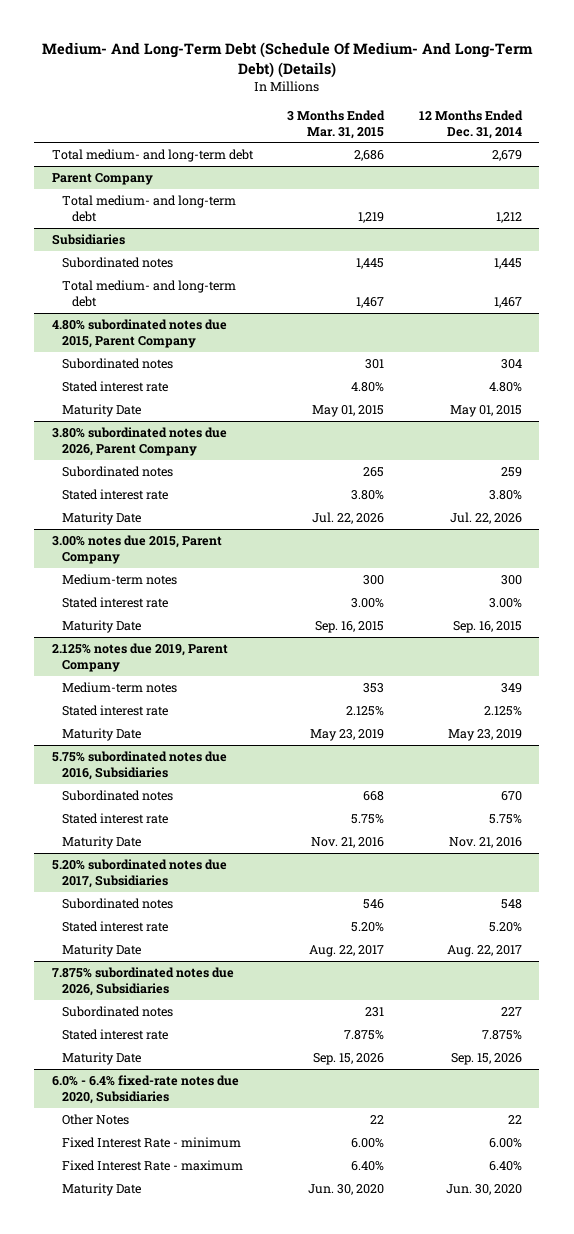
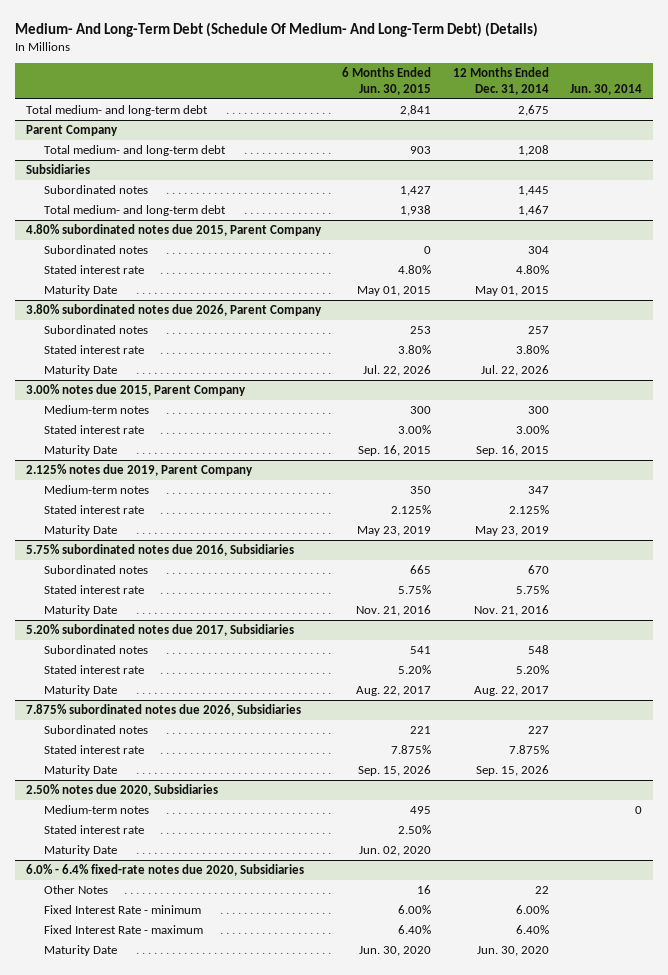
- | 3 Months Ended Mar. 31, 2015 | 12 Months Ended Dec. 31, 2014
+ | 6 Months Ended Jun. 30, 2015 | 12 Months Ended Dec. 31, 2014 | Jun. 30, 2014
- Total medium- and long-term debt | 2,686 | 2,679
+ Total medium- and long-term debt | 2,841 | 2,675 |
@ Parent Company
- Total medium- and long-term debt | 1,219 | 1,212
+ Total medium- and long-term debt | 903 | 1,208 |
@ 3.80% subordinated notes due 2026, Parent Company
- Subordinated notes | 265 | 259
+ Subordinated notes | 253 | 257 |
@ 2.125% notes due 2019, Parent Company
- Medium-term notes | 353 | 349
+ Medium-term notes | 350 | 347 |
+ 2.50% notes due 2020, Subsidiaries
+ Medium-term notes | 495 | | 0
+ Stated interest rate | 2.50% | |
+ Maturity Date | Jun. 02, 2020 | |

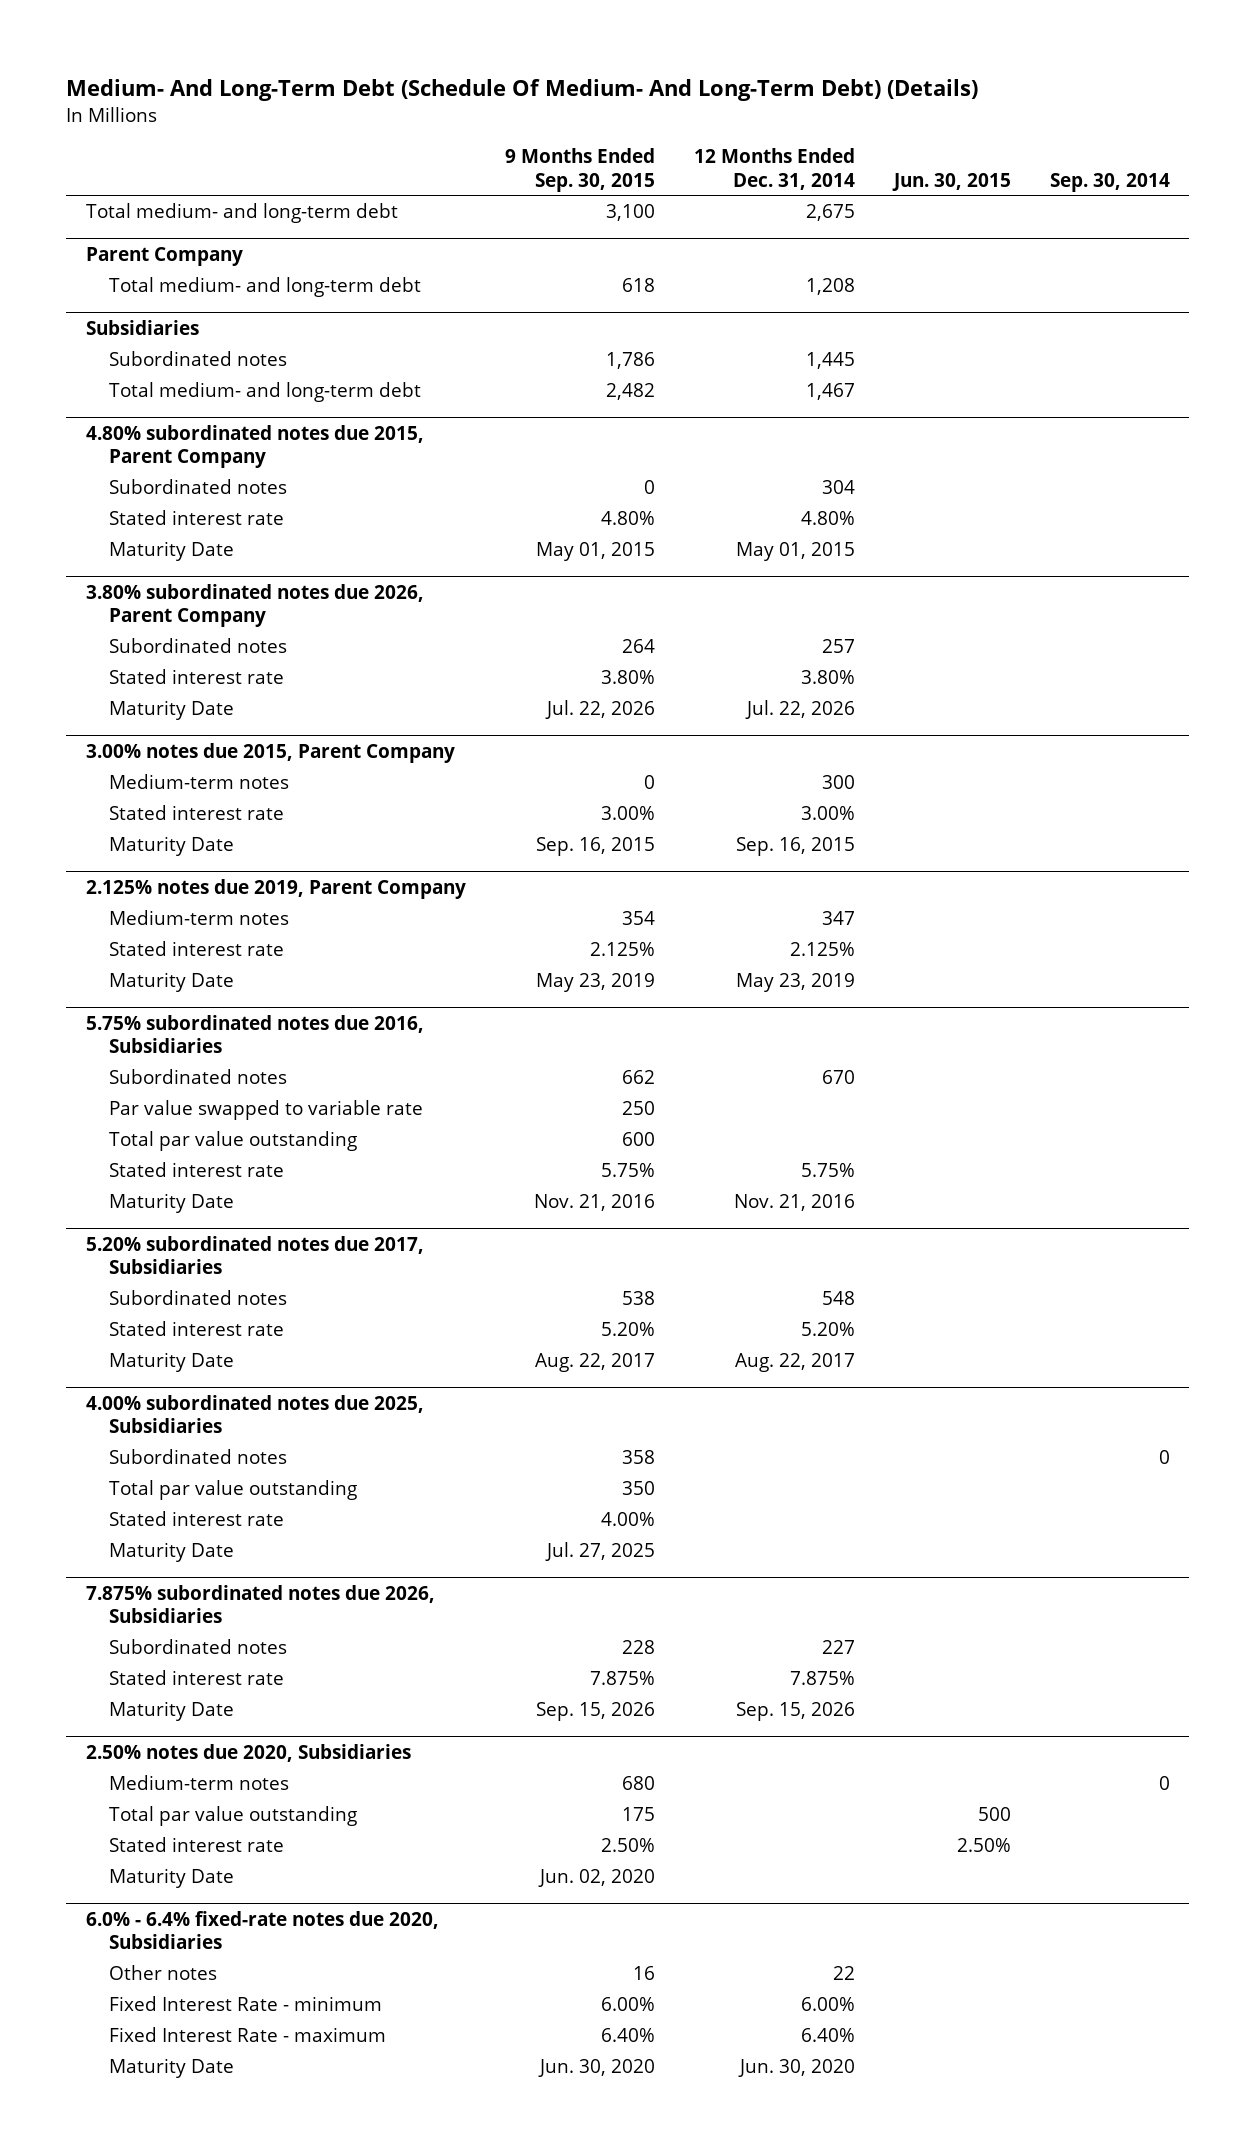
- | 6 Months Ended Jun. 30, 2015 | 12 Months Ended Dec. 31, 2014 | Jun. 30, 2014
+ | 9 Months Ended Sep. 30, 2015 | 12 Months Ended Dec. 31, 2014 | Jun. 30, 2015 | Sep. 30, 2014
@ 5.75% subordinated notes due 2016, Subsidiaries
+ Par value swapped to variable rate | 250 | | |
+ Total par value outstanding | 600 | | |
+ 4.00% subordinated notes due 2025, Subsidiaries
+ Subordinated notes | 358 | | | 0
+ Total par value outstanding | 350 | | |
+ Stated interest rate | 4.00% | | |
+ Maturity Date | Jul. 27, 2025 | | |
@ 2.50% notes due 2020, Subsidiaries
+ Total par value outstanding | 175 | | 500 |
@ 6.0% - 6.4% fixed-rate notes due 2020, Subsidiaries
- Other Notes | 16 | 22 |
+ Other notes | 16 | 22 | |

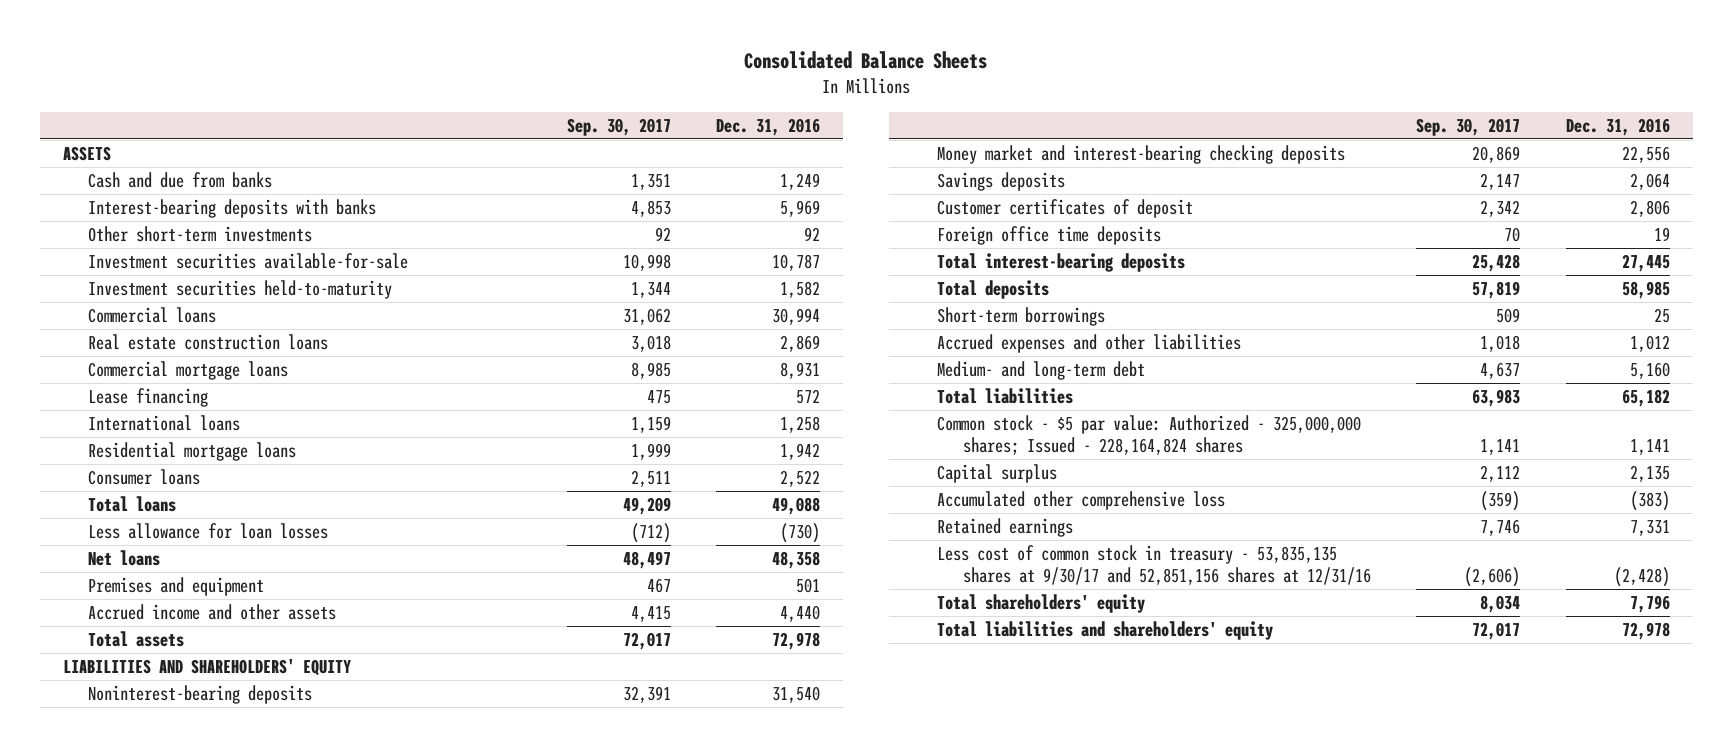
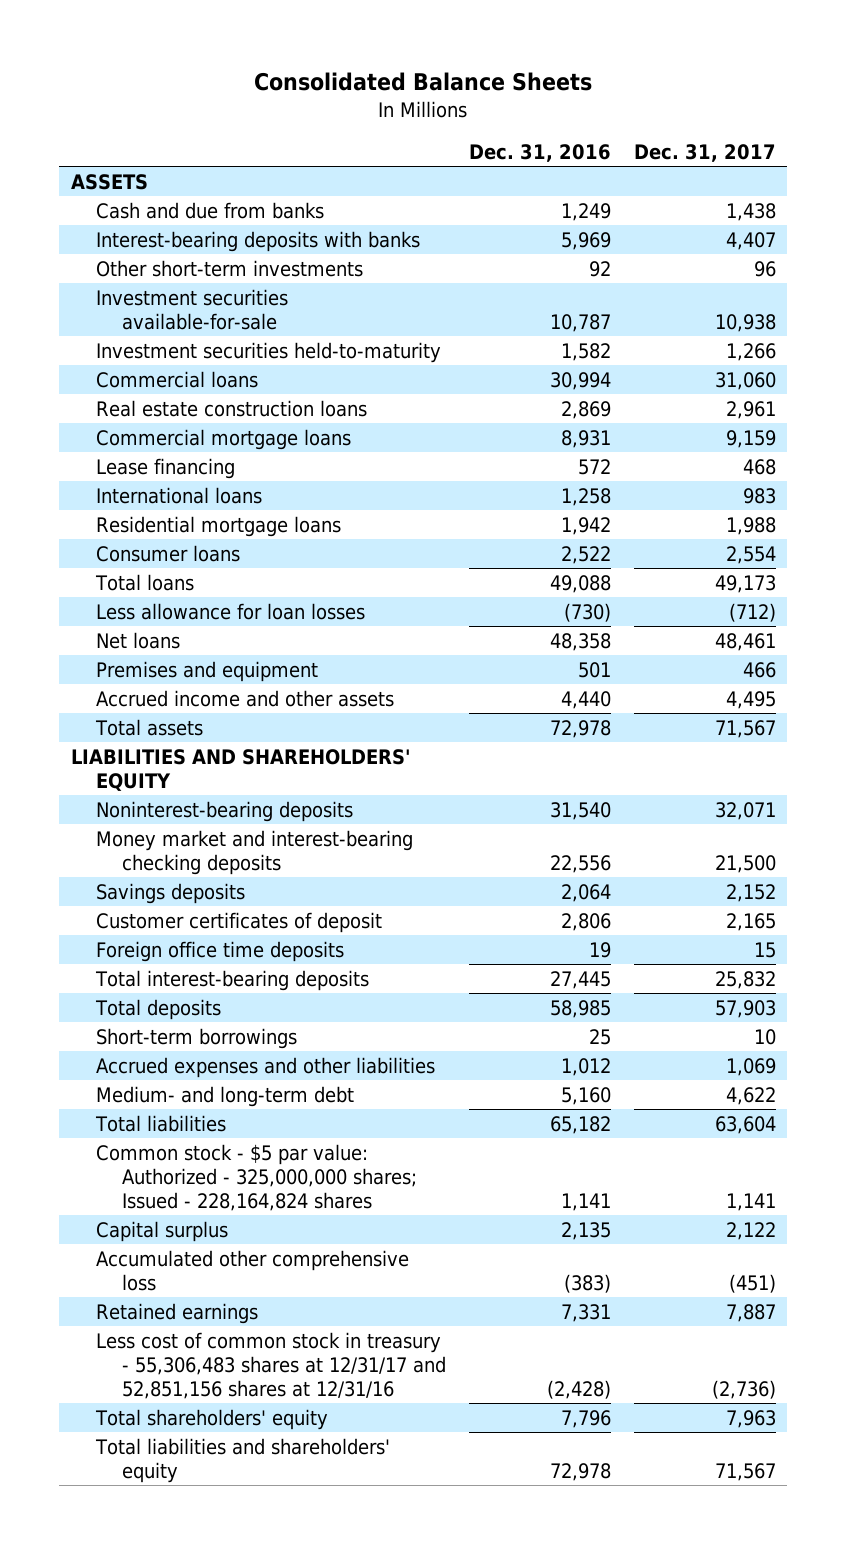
- | Sep. 30, 2017 | Dec. 31, 2016
+ | Dec. 31, 2016 | Dec. 31, 2017
- Less cost of common stock in treasury - 53,835,135 shares at 9/30/17 and 52,851,156 shares at 12/31/16 | (2,606) | (2,428)
+ Less cost of common stock in treasury - 55,306,483 shares at 12/31/17 and 52,851,156 shares at 12/31/16 | (2,428) | (2,736)

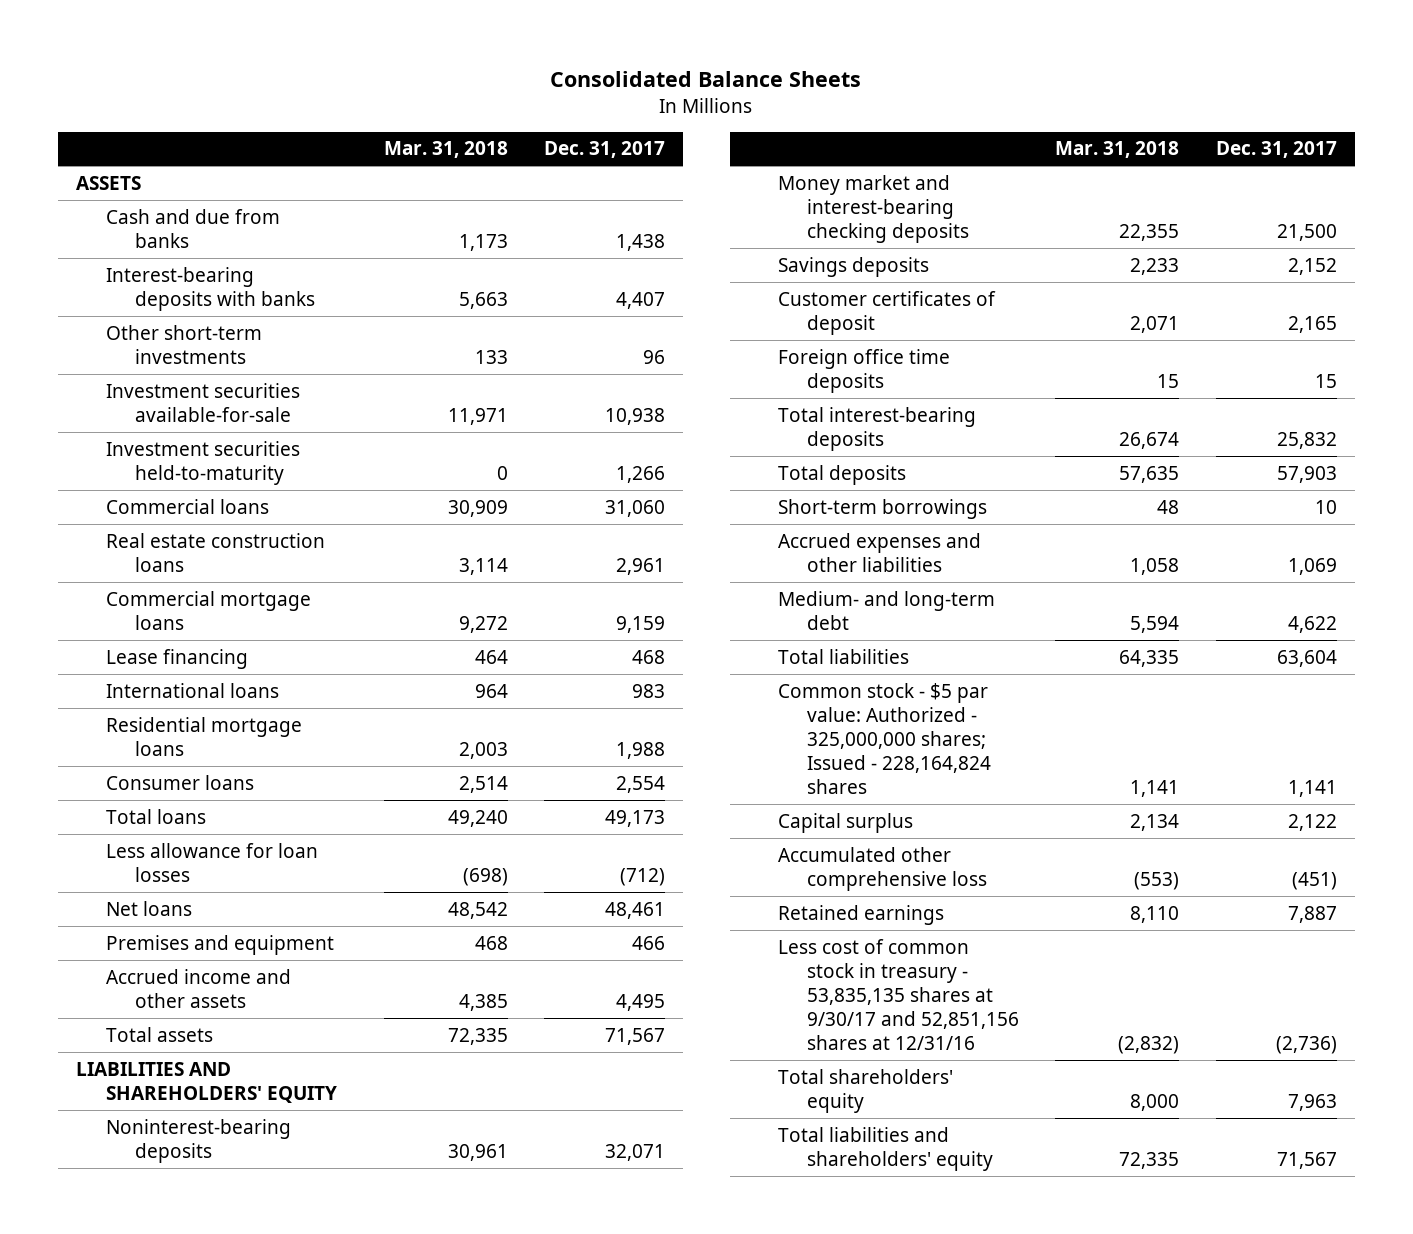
- | Dec. 31, 2016 | Dec. 31, 2017
+ | Mar. 31, 2018 | Dec. 31, 2017
- Less cost of common stock in treasury - 55,306,483 shares at 12/31/17 and 52,851,156 shares at 12/31/16 | (2,428) | (2,736)
+ Less cost of common stock in treasury - 53,835,135 shares at 9/30/17 and 52,851,156 shares at 12/31/16 | (2,832) | (2,736)

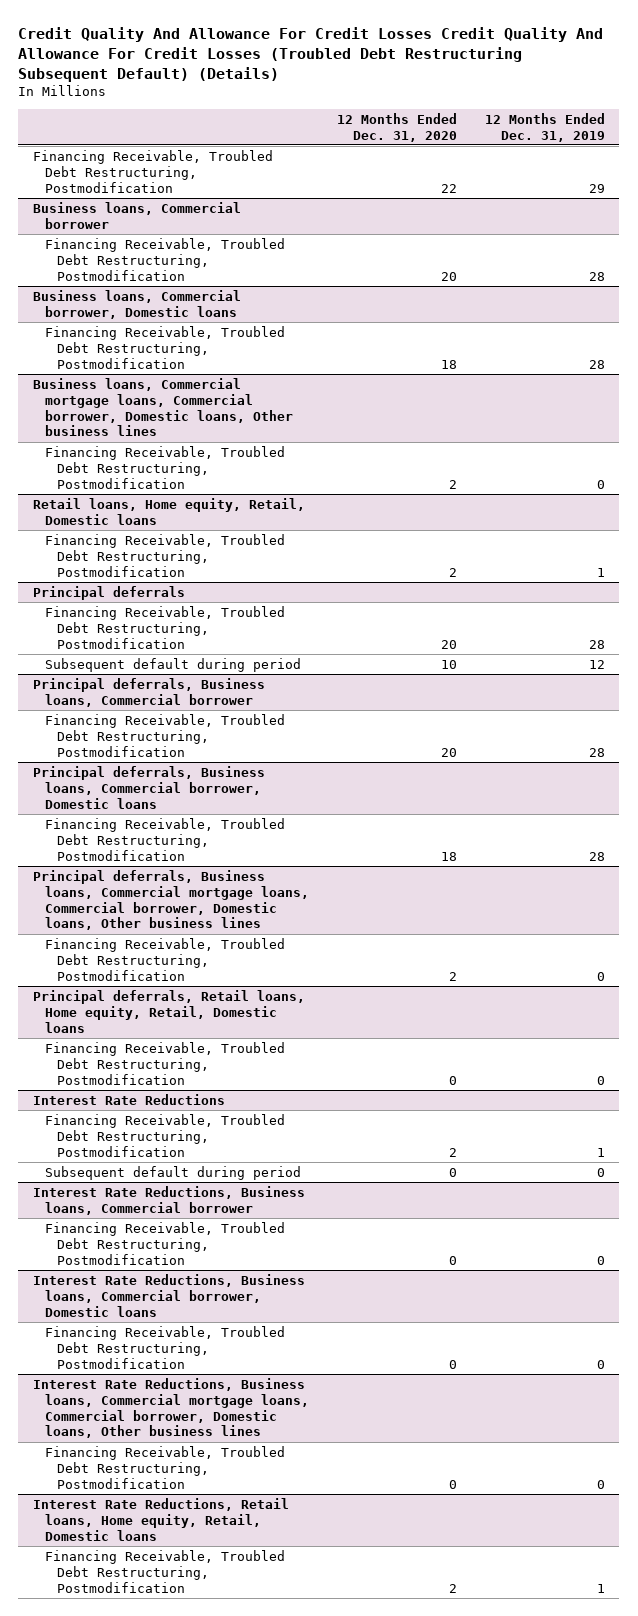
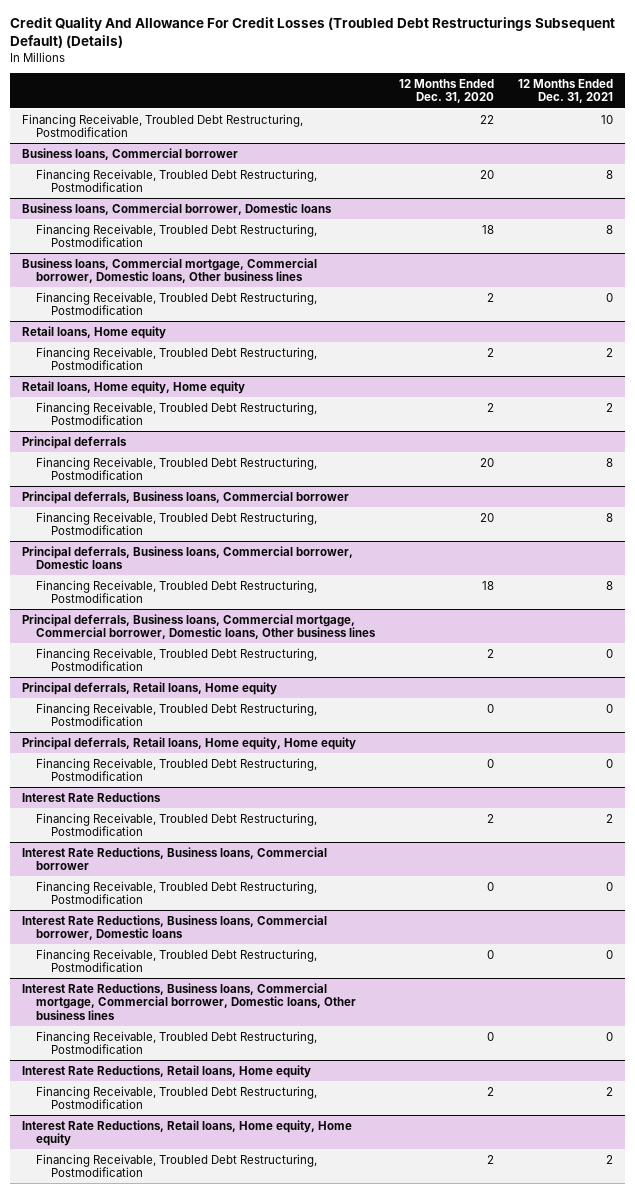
- Credit Quality And Allowance For Credit Losses Credit Quality And Allowance For Credit Losses (Troubled Debt Restructuring Subsequent Default) (Details)
+ Credit Quality And Allowance For Credit Losses (Troubled Debt Restructurings Subsequent Default) (Details)
- | 12 Months Ended Dec. 31, 2020 | 12 Months Ended Dec. 31, 2019
+ | 12 Months Ended Dec. 31, 2020 | 12 Months Ended Dec. 31, 2021
- Business loans, Commercial mortgage loans, Commercial borrower, Domestic loans, Other business lines
+ Business loans, Commercial mortgage, Commercial borrower, Domestic loans, Other business lines
- Retail loans, Home equity, Retail, Domestic loans
+ Retail loans, Home equity
+ Retail loans, Home equity, Home equity
+ Financing Receivable, Troubled Debt Restructuring, Postmodification | 2 | 2
@ Principal deferrals
- Subsequent default during period | 10 | 12
- Principal deferrals, Business loans, Commercial mortgage loans, Commercial borrower, Domestic loans, Other business lines
+ Principal deferrals, Business loans, Commercial mortgage, Commercial borrower, Domestic loans, Other business lines
- Principal deferrals, Retail loans, Home equity, Retail, Domestic loans
+ Principal deferrals, Retail loans, Home equity
+ Principal deferrals, Retail loans, Home equity, Home equity
+ Financing Receivable, Troubled Debt Restructuring, Postmodification | 0 | 0
@ Interest Rate Reductions
- Subsequent default during period | 0 | 0
- Interest Rate Reductions, Business loans, Commercial mortgage loans, Commercial borrower, Domestic loans, Other business lines
+ Interest Rate Reductions, Business loans, Commercial mortgage, Commercial borrower, Domestic loans, Other business lines
- Interest Rate Reductions, Retail loans, Home equity, Retail, Domestic loans
+ Interest Rate Reductions, Retail loans, Home equity
+ Interest Rate Reductions, Retail loans, Home equity, Home equity
+ Financing Receivable, Troubled Debt Restructuring, Postmodification | 2 | 2

